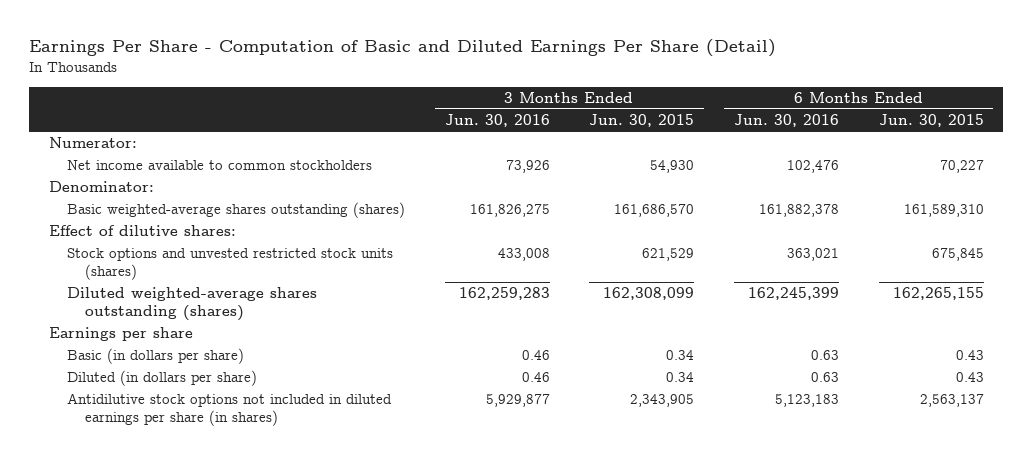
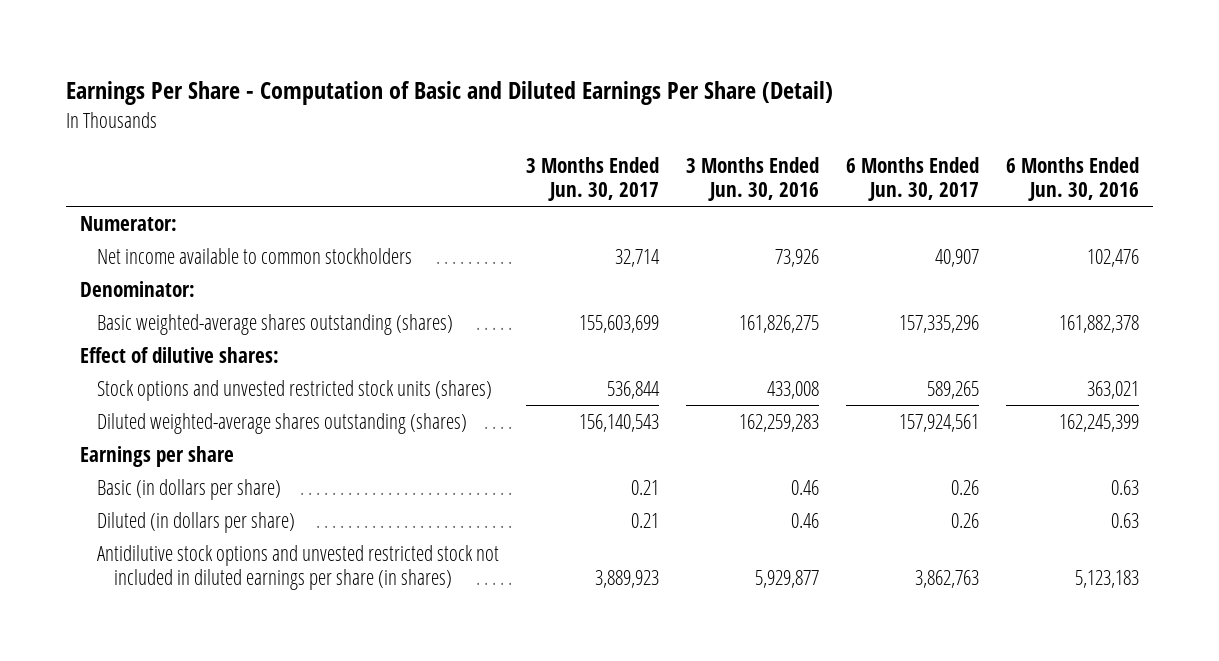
- | 3 Months Ended Jun. 30, 2016 | 3 Months Ended Jun. 30, 2015 | 6 Months Ended Jun. 30, 2016 | 6 Months Ended Jun. 30, 2015
+ | 3 Months Ended Jun. 30, 2017 | 3 Months Ended Jun. 30, 2016 | 6 Months Ended Jun. 30, 2017 | 6 Months Ended Jun. 30, 2016
- Antidilutive stock options not included in diluted earnings per share (in shares) | 5,929,877 | 2,343,905 | 5,123,183 | 2,563,137
+ Antidilutive stock options and unvested restricted stock not included in diluted earnings per share (in shares) | 3,889,923 | 5,929,877 | 3,862,763 | 5,123,183

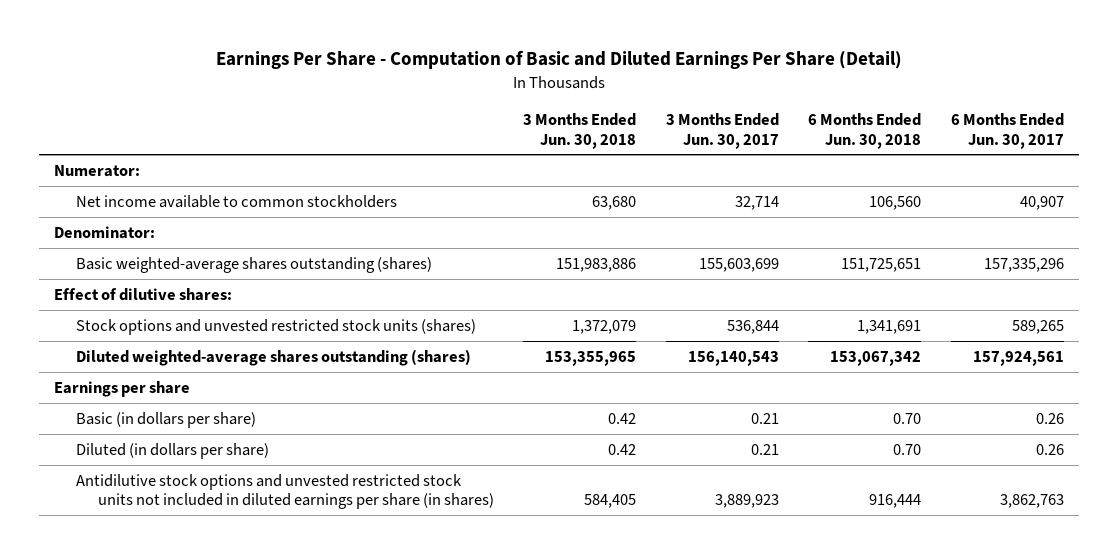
- | 3 Months Ended Jun. 30, 2017 | 3 Months Ended Jun. 30, 2016 | 6 Months Ended Jun. 30, 2017 | 6 Months Ended Jun. 30, 2016
+ | 3 Months Ended Jun. 30, 2018 | 3 Months Ended Jun. 30, 2017 | 6 Months Ended Jun. 30, 2018 | 6 Months Ended Jun. 30, 2017
- Antidilutive stock options and unvested restricted stock not included in diluted earnings per share (in shares) | 3,889,923 | 5,929,877 | 3,862,763 | 5,123,183
+ Antidilutive stock options and unvested restricted stock units not included in diluted earnings per share (in shares) | 584,405 | 3,889,923 | 916,444 | 3,862,763

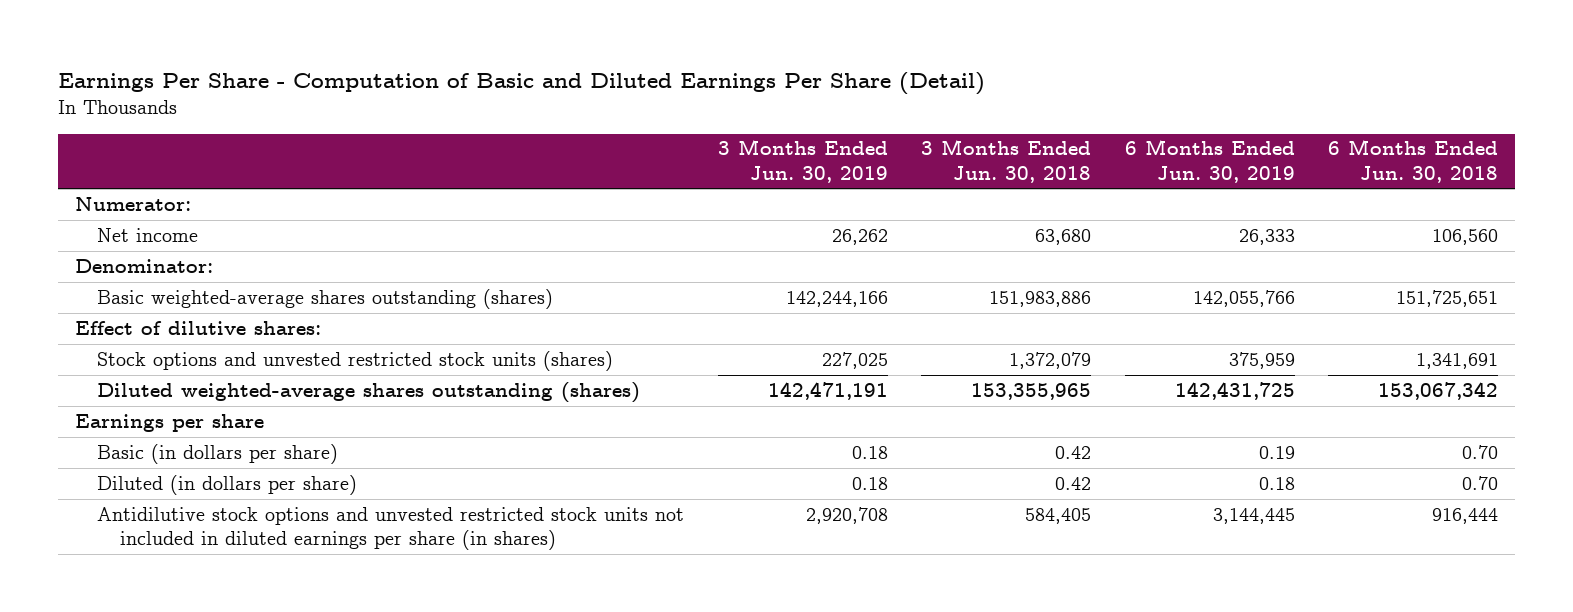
- | 3 Months Ended Jun. 30, 2018 | 3 Months Ended Jun. 30, 2017 | 6 Months Ended Jun. 30, 2018 | 6 Months Ended Jun. 30, 2017
+ | 3 Months Ended Jun. 30, 2019 | 3 Months Ended Jun. 30, 2018 | 6 Months Ended Jun. 30, 2019 | 6 Months Ended Jun. 30, 2018
- Net income available to common stockholders | 63,680 | 32,714 | 106,560 | 40,907
+ Net income | 26,262 | 63,680 | 26,333 | 106,560

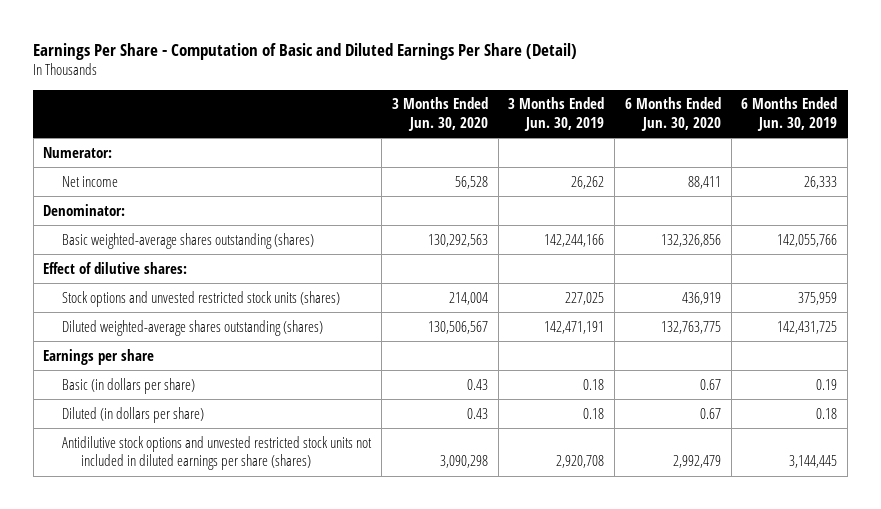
- | 3 Months Ended Jun. 30, 2019 | 3 Months Ended Jun. 30, 2018 | 6 Months Ended Jun. 30, 2019 | 6 Months Ended Jun. 30, 2018
+ | 3 Months Ended Jun. 30, 2020 | 3 Months Ended Jun. 30, 2019 | 6 Months Ended Jun. 30, 2020 | 6 Months Ended Jun. 30, 2019
- Antidilutive stock options and unvested restricted stock units not included in diluted earnings per share (in shares) | 2,920,708 | 584,405 | 3,144,445 | 916,444
+ Antidilutive stock options and unvested restricted stock units not included in diluted earnings per share (shares) | 3,090,298 | 2,920,708 | 2,992,479 | 3,144,445

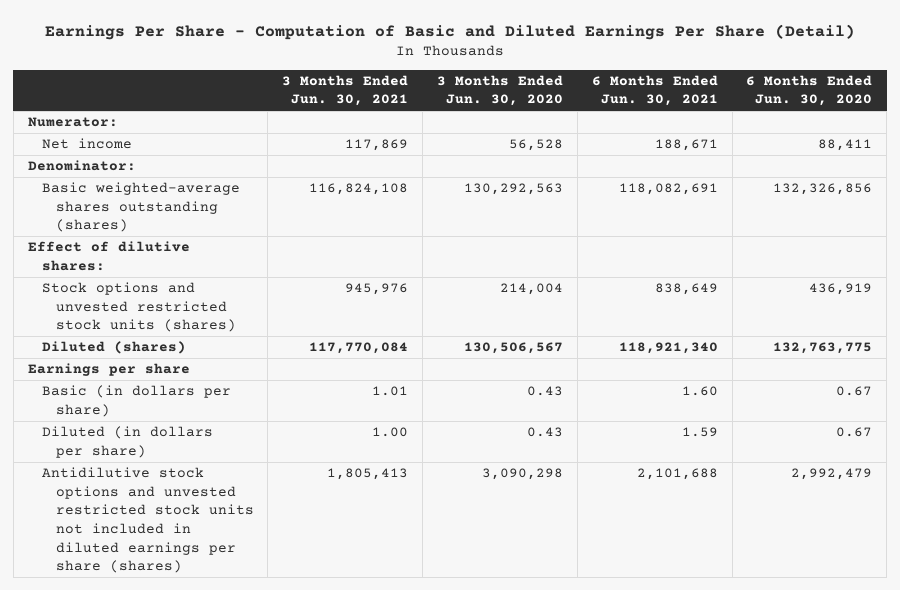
- | 3 Months Ended Jun. 30, 2020 | 3 Months Ended Jun. 30, 2019 | 6 Months Ended Jun. 30, 2020 | 6 Months Ended Jun. 30, 2019
+ | 3 Months Ended Jun. 30, 2021 | 3 Months Ended Jun. 30, 2020 | 6 Months Ended Jun. 30, 2021 | 6 Months Ended Jun. 30, 2020
- Diluted weighted-average shares outstanding (shares) | 130,506,567 | 142,471,191 | 132,763,775 | 142,431,725
+ Diluted (shares) | 117,770,084 | 130,506,567 | 118,921,340 | 132,763,775

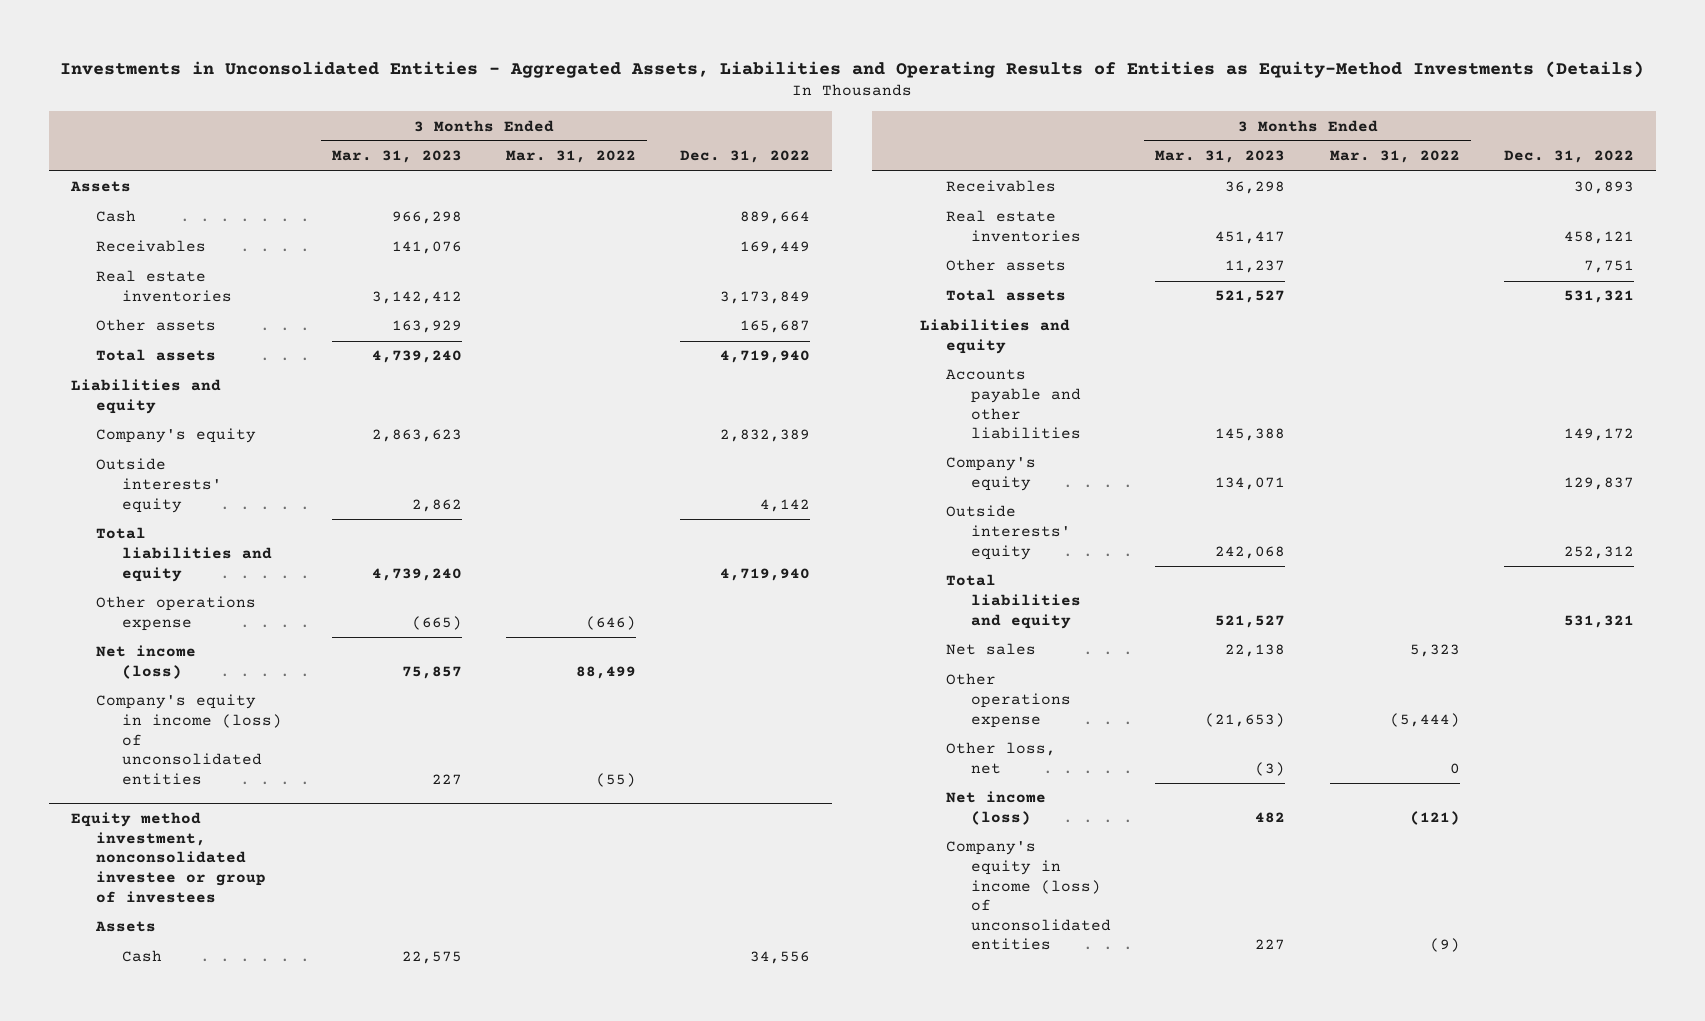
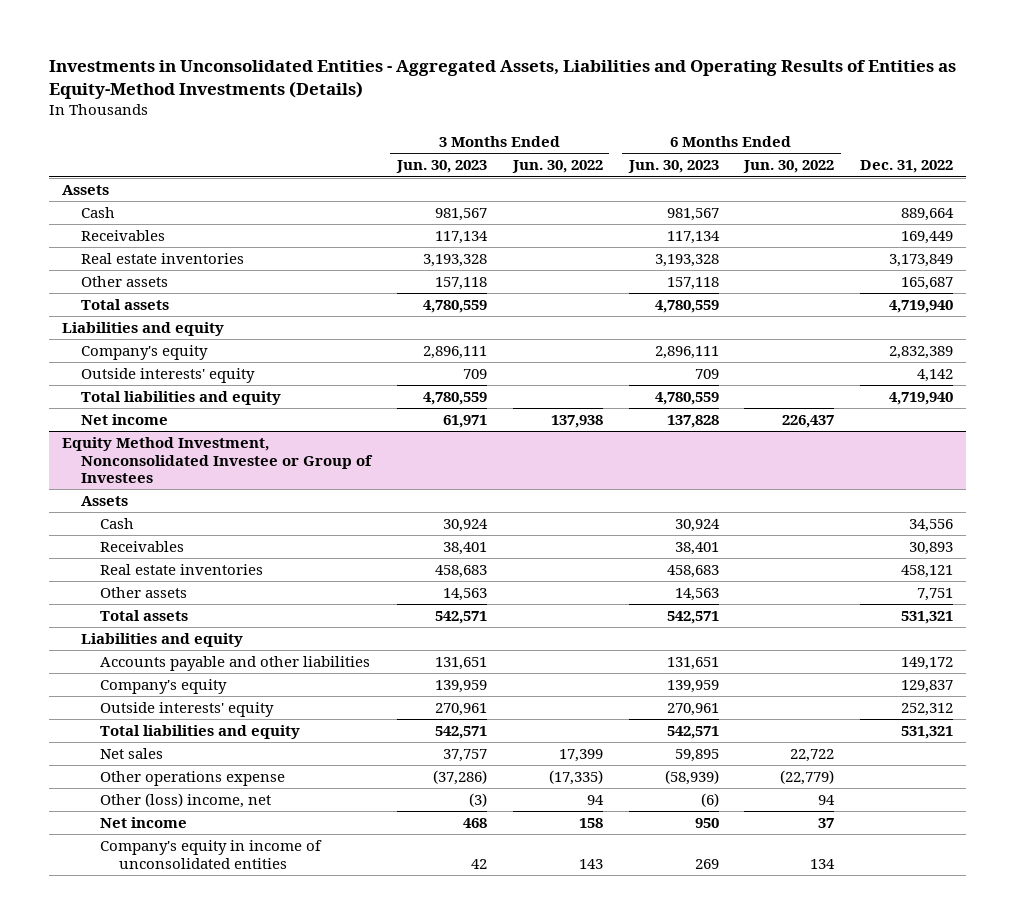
- | 3 Months Ended Mar. 31, 2023 | 3 Months Ended Mar. 31, 2022 | Dec. 31, 2022
+ | 3 Months Ended Jun. 30, 2023 | 3 Months Ended Jun. 30, 2022 | 6 Months Ended Jun. 30, 2023 | 6 Months Ended Jun. 30, 2022 | Dec. 31, 2022
- Other operations expense | (665) | (646) |
- Net income (loss) | 75,857 | 88,499 |
- Company's equity in income (loss) of unconsolidated entities | 227 | (55) |
- Equity method investment, nonconsolidated investee or group of investees
+ Net income | 61,971 | 137,938 | 137,828 | 226,437 |
+ Equity Method Investment, Nonconsolidated Investee or Group of Investees
- Other loss, net | (3) | 0 |
- Net income (loss) | 482 | (121) |
- Company's equity in income (loss) of unconsolidated entities | 227 | (9) |
+ Other (loss) income, net | (3) | 94 | (6) | 94 |
+ Net income | 468 | 158 | 950 | 37 |
+ Company's equity in income of unconsolidated entities | 42 | 143 | 269 | 134 |

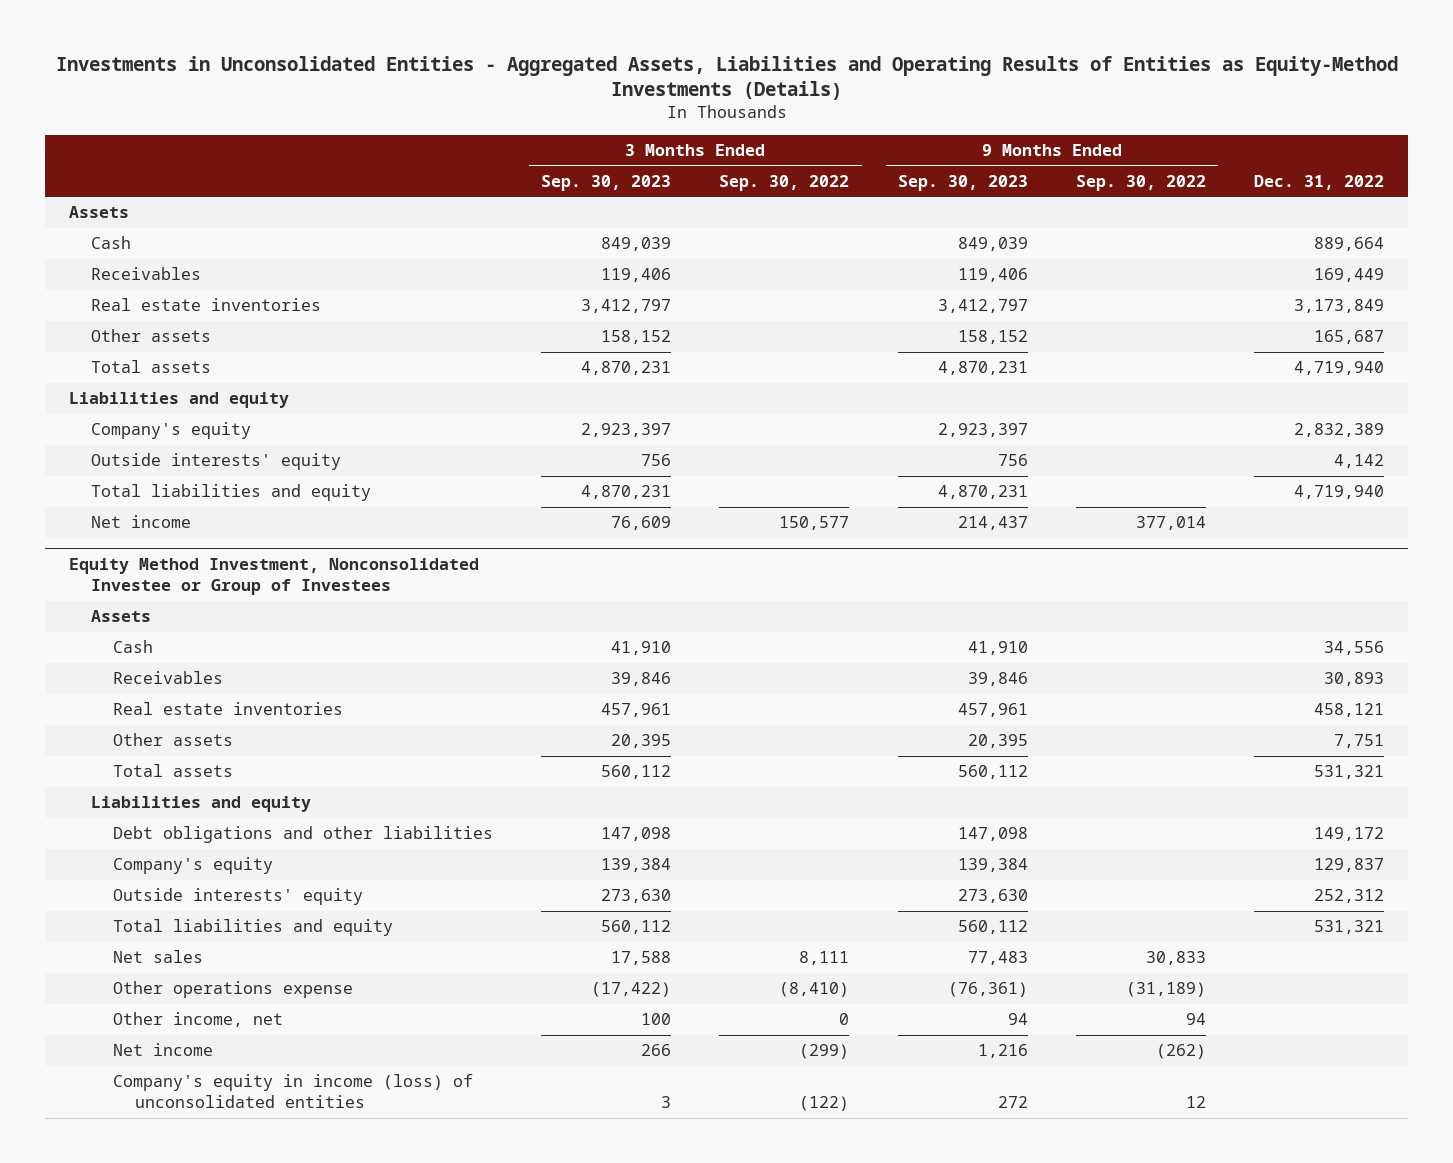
- | 3 Months Ended Jun. 30, 2023 | 3 Months Ended Jun. 30, 2022 | 6 Months Ended Jun. 30, 2023 | 6 Months Ended Jun. 30, 2022 | Dec. 31, 2022
+ | 3 Months Ended Sep. 30, 2023 | 3 Months Ended Sep. 30, 2022 | 9 Months Ended Sep. 30, 2023 | 9 Months Ended Sep. 30, 2022 | Dec. 31, 2022
@ Equity Method Investment, Nonconsolidated Investee or Group of Investees
- Accounts payable and other liabilities | 131,651 | | 131,651 | | 149,172
+ Debt obligations and other liabilities | 147,098 | | 147,098 | | 149,172
- Other (loss) income, net | (3) | 94 | (6) | 94 |
+ Other income, net | 100 | 0 | 94 | 94 |
- Company's equity in income of unconsolidated entities | 42 | 143 | 269 | 134 |
+ Company's equity in income (loss) of unconsolidated entities | 3 | (122) | 272 | 12 |

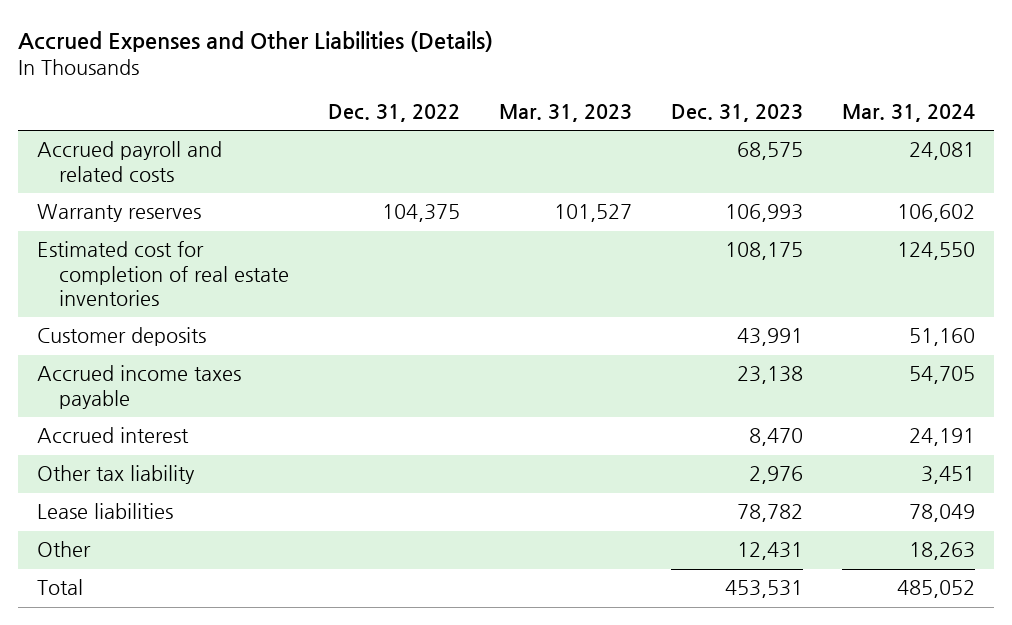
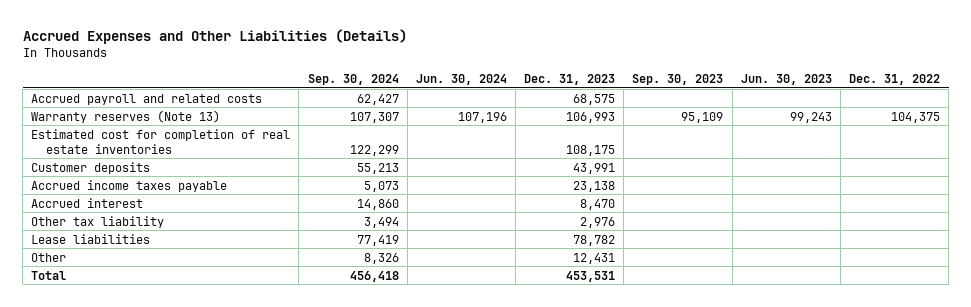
- | Dec. 31, 2022 | Mar. 31, 2023 | Dec. 31, 2023 | Mar. 31, 2024
+ | Sep. 30, 2024 | Jun. 30, 2024 | Dec. 31, 2023 | Sep. 30, 2023 | Jun. 30, 2023 | Dec. 31, 2022
- Warranty reserves | 104,375 | 101,527 | 106,993 | 106,602
+ Warranty reserves (Note 13) | 107,307 | 107,196 | 106,993 | 95,109 | 99,243 | 104,375

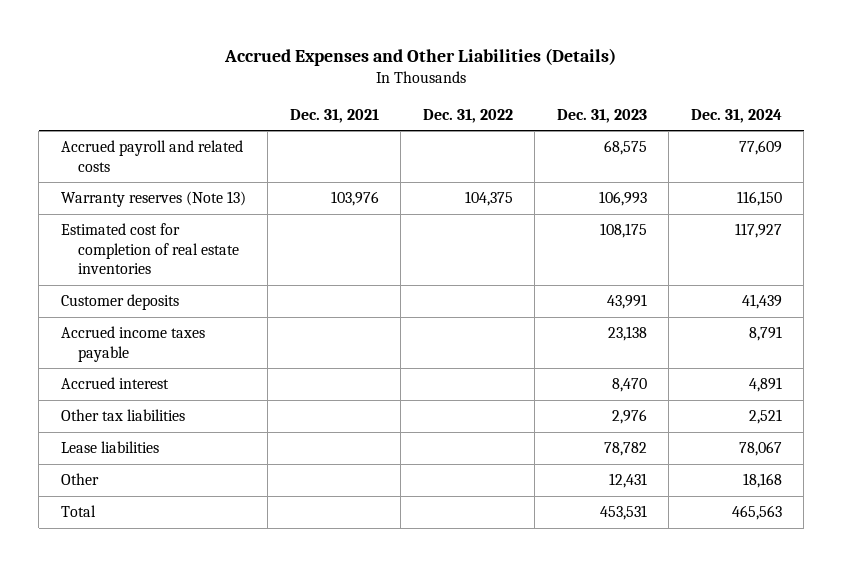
- | Sep. 30, 2024 | Jun. 30, 2024 | Dec. 31, 2023 | Sep. 30, 2023 | Jun. 30, 2023 | Dec. 31, 2022
+ | Dec. 31, 2021 | Dec. 31, 2022 | Dec. 31, 2023 | Dec. 31, 2024
- Other tax liability | 3,494 | | 2,976 | | |
+ Other tax liabilities | | | 2,976 | 2,521

